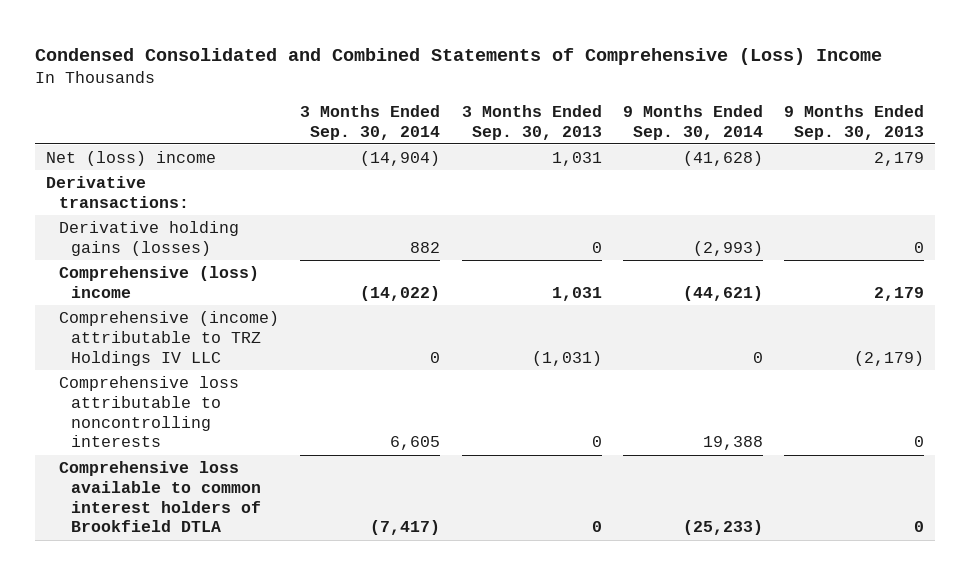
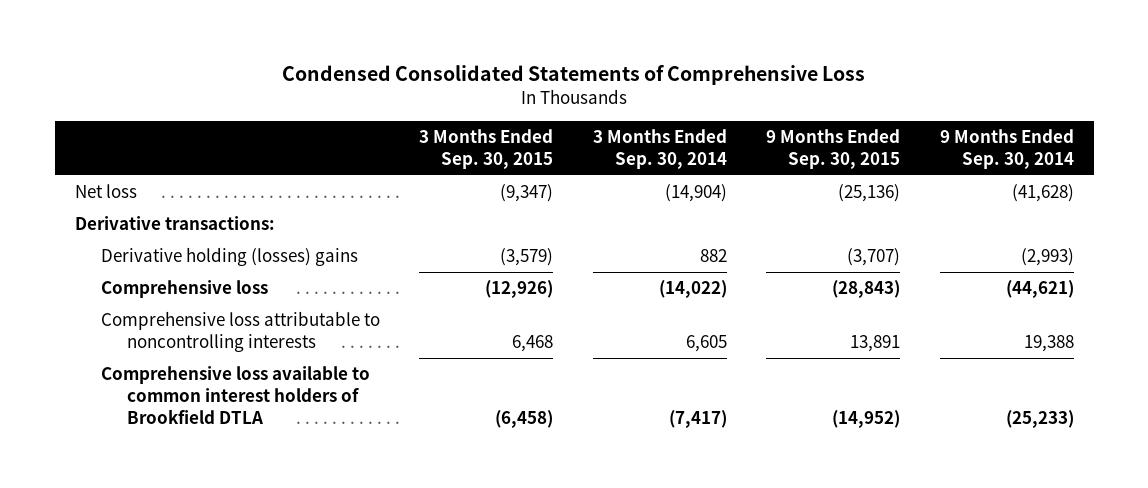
- Condensed Consolidated and Combined Statements of Comprehensive (Loss) Income
+ Condensed Consolidated Statements of Comprehensive Loss
- | 3 Months Ended Sep. 30, 2014 | 3 Months Ended Sep. 30, 2013 | 9 Months Ended Sep. 30, 2014 | 9 Months Ended Sep. 30, 2013
+ | 3 Months Ended Sep. 30, 2015 | 3 Months Ended Sep. 30, 2014 | 9 Months Ended Sep. 30, 2015 | 9 Months Ended Sep. 30, 2014
- Net (loss) income | (14,904) | 1,031 | (41,628) | 2,179
+ Net loss | (9,347) | (14,904) | (25,136) | (41,628)
- Derivative holding gains (losses) | 882 | 0 | (2,993) | 0
- Comprehensive (loss) income | (14,022) | 1,031 | (44,621) | 2,179
- Comprehensive (income) attributable to TRZ Holdings IV LLC | 0 | (1,031) | 0 | (2,179)
+ Derivative holding (losses) gains | (3,579) | 882 | (3,707) | (2,993)
+ Comprehensive loss | (12,926) | (14,022) | (28,843) | (44,621)

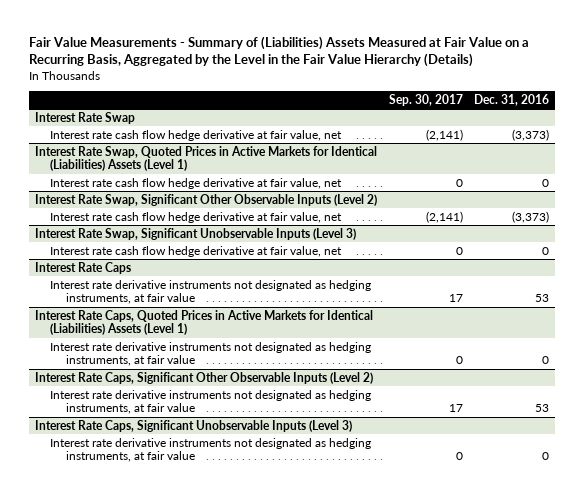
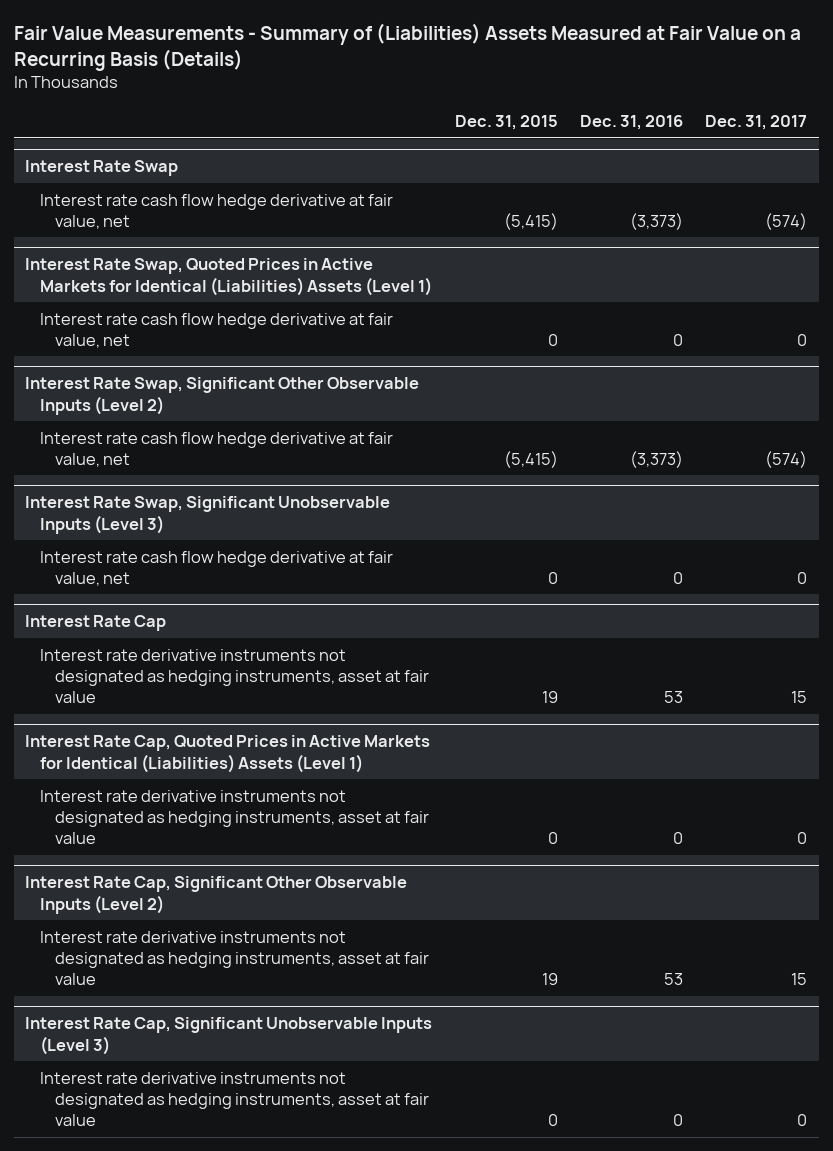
- Fair Value Measurements - Summary of (Liabilities) Assets Measured at Fair Value on a Recurring Basis, Aggregated by the Level in the Fair Value Hierarchy (Details)
+ Fair Value Measurements - Summary of (Liabilities) Assets Measured at Fair Value on a Recurring Basis (Details)
- | Sep. 30, 2017 | Dec. 31, 2016
+ | Dec. 31, 2015 | Dec. 31, 2016 | Dec. 31, 2017
- Interest Rate Caps
- Interest rate derivative instruments not designated as hedging instruments, at fair value | 17 | 53
- Interest Rate Caps, Quoted Prices in Active Markets for Identical (Liabilities) Assets (Level 1)
- Interest rate derivative instruments not designated as hedging instruments, at fair value | 0 | 0
- Interest Rate Caps, Significant Other Observable Inputs (Level 2)
- Interest rate derivative instruments not designated as hedging instruments, at fair value | 17 | 53
- Interest Rate Caps, Significant Unobservable Inputs (Level 3)
- Interest rate derivative instruments not designated as hedging instruments, at fair value | 0 | 0
+ Interest Rate Cap
+ Interest rate derivative instruments not designated as hedging instruments, asset at fair value | 19 | 53 | 15
+ Interest Rate Cap, Quoted Prices in Active Markets for Identical (Liabilities) Assets (Level 1)
+ Interest rate derivative instruments not designated as hedging instruments, asset at fair value | 0 | 0 | 0
+ Interest Rate Cap, Significant Other Observable Inputs (Level 2)
+ Interest rate derivative instruments not designated as hedging instruments, asset at fair value | 19 | 53 | 15
+ Interest Rate Cap, Significant Unobservable Inputs (Level 3)
+ Interest rate derivative instruments not designated as hedging instruments, asset at fair value | 0 | 0 | 0

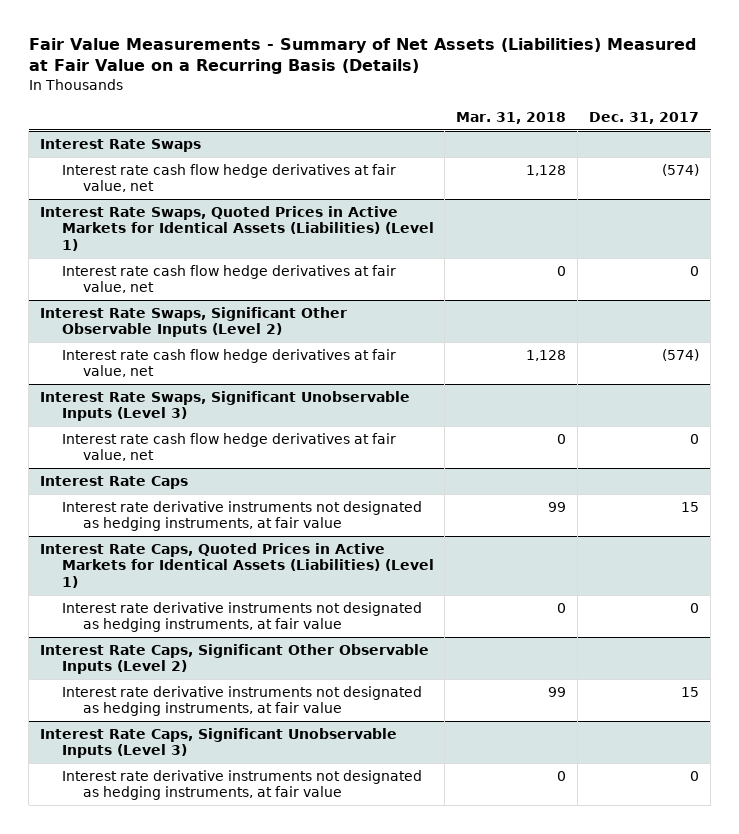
- Fair Value Measurements - Summary of (Liabilities) Assets Measured at Fair Value on a Recurring Basis (Details)
+ Fair Value Measurements - Summary of Net Assets (Liabilities) Measured at Fair Value on a Recurring Basis (Details)
- | Dec. 31, 2015 | Dec. 31, 2016 | Dec. 31, 2017
+ | Mar. 31, 2018 | Dec. 31, 2017
- Interest Rate Swap
- Interest rate cash flow hedge derivative at fair value, net | (5,415) | (3,373) | (574)
- Interest Rate Swap, Quoted Prices in Active Markets for Identical (Liabilities) Assets (Level 1)
- Interest rate cash flow hedge derivative at fair value, net | 0 | 0 | 0
- Interest Rate Swap, Significant Other Observable Inputs (Level 2)
- Interest rate cash flow hedge derivative at fair value, net | (5,415) | (3,373) | (574)
- Interest Rate Swap, Significant Unobservable Inputs (Level 3)
- Interest rate cash flow hedge derivative at fair value, net | 0 | 0 | 0
- Interest Rate Cap
- Interest rate derivative instruments not designated as hedging instruments, asset at fair value | 19 | 53 | 15
- Interest Rate Cap, Quoted Prices in Active Markets for Identical (Liabilities) Assets (Level 1)
- Interest rate derivative instruments not designated as hedging instruments, asset at fair value | 0 | 0 | 0
- Interest Rate Cap, Significant Other Observable Inputs (Level 2)
- Interest rate derivative instruments not designated as hedging instruments, asset at fair value | 19 | 53 | 15
- Interest Rate Cap, Significant Unobservable Inputs (Level 3)
- Interest rate derivative instruments not designated as hedging instruments, asset at fair value | 0 | 0 | 0
+ Interest Rate Swaps
+ Interest rate cash flow hedge derivatives at fair value, net | 1,128 | (574)
+ Interest Rate Swaps, Quoted Prices in Active Markets for Identical Assets (Liabilities) (Level 1)
+ Interest rate cash flow hedge derivatives at fair value, net | 0 | 0
+ Interest Rate Swaps, Significant Other Observable Inputs (Level 2)
+ Interest rate cash flow hedge derivatives at fair value, net | 1,128 | (574)
+ Interest Rate Swaps, Significant Unobservable Inputs (Level 3)
+ Interest rate cash flow hedge derivatives at fair value, net | 0 | 0
+ Interest Rate Caps
+ Interest rate derivative instruments not designated as hedging instruments, at fair value | 99 | 15
+ Interest Rate Caps, Quoted Prices in Active Markets for Identical Assets (Liabilities) (Level 1)
+ Interest rate derivative instruments not designated as hedging instruments, at fair value | 0 | 0
+ Interest Rate Caps, Significant Other Observable Inputs (Level 2)
+ Interest rate derivative instruments not designated as hedging instruments, at fair value | 99 | 15
+ Interest Rate Caps, Significant Unobservable Inputs (Level 3)
+ Interest rate derivative instruments not designated as hedging instruments, at fair value | 0 | 0

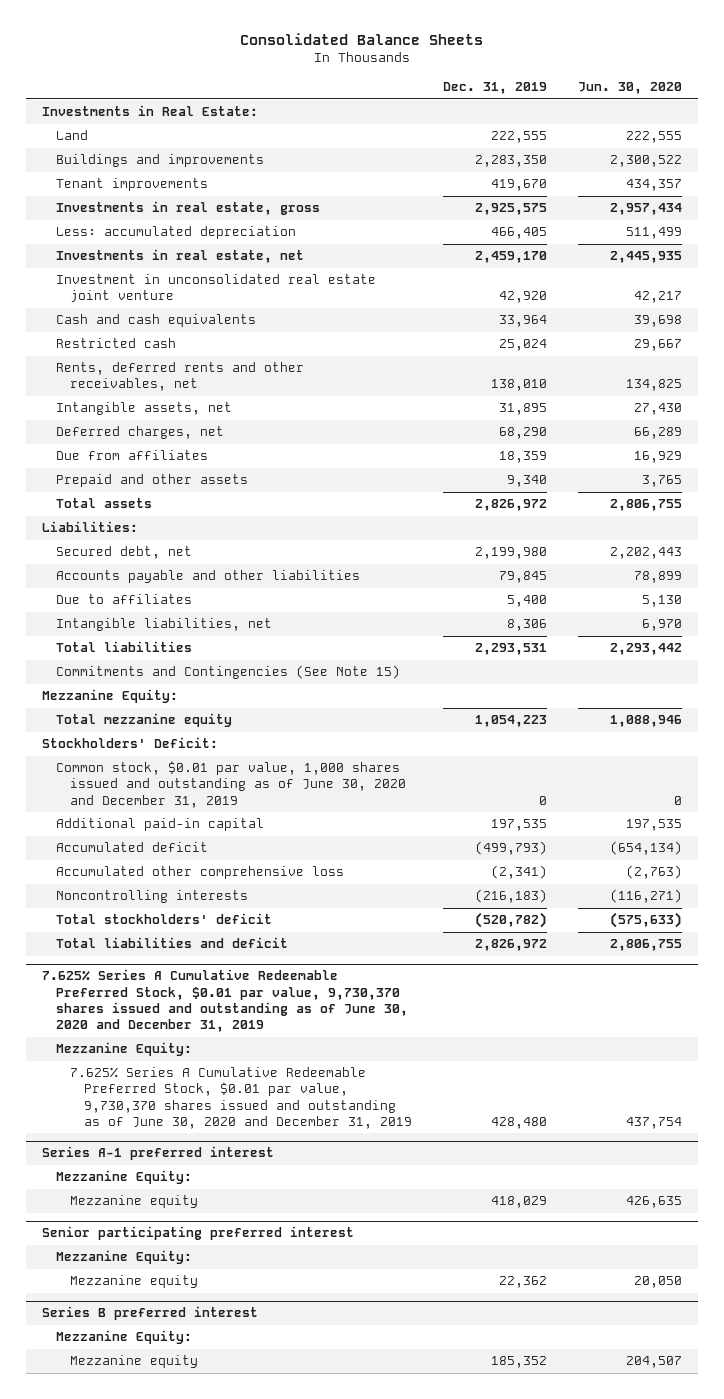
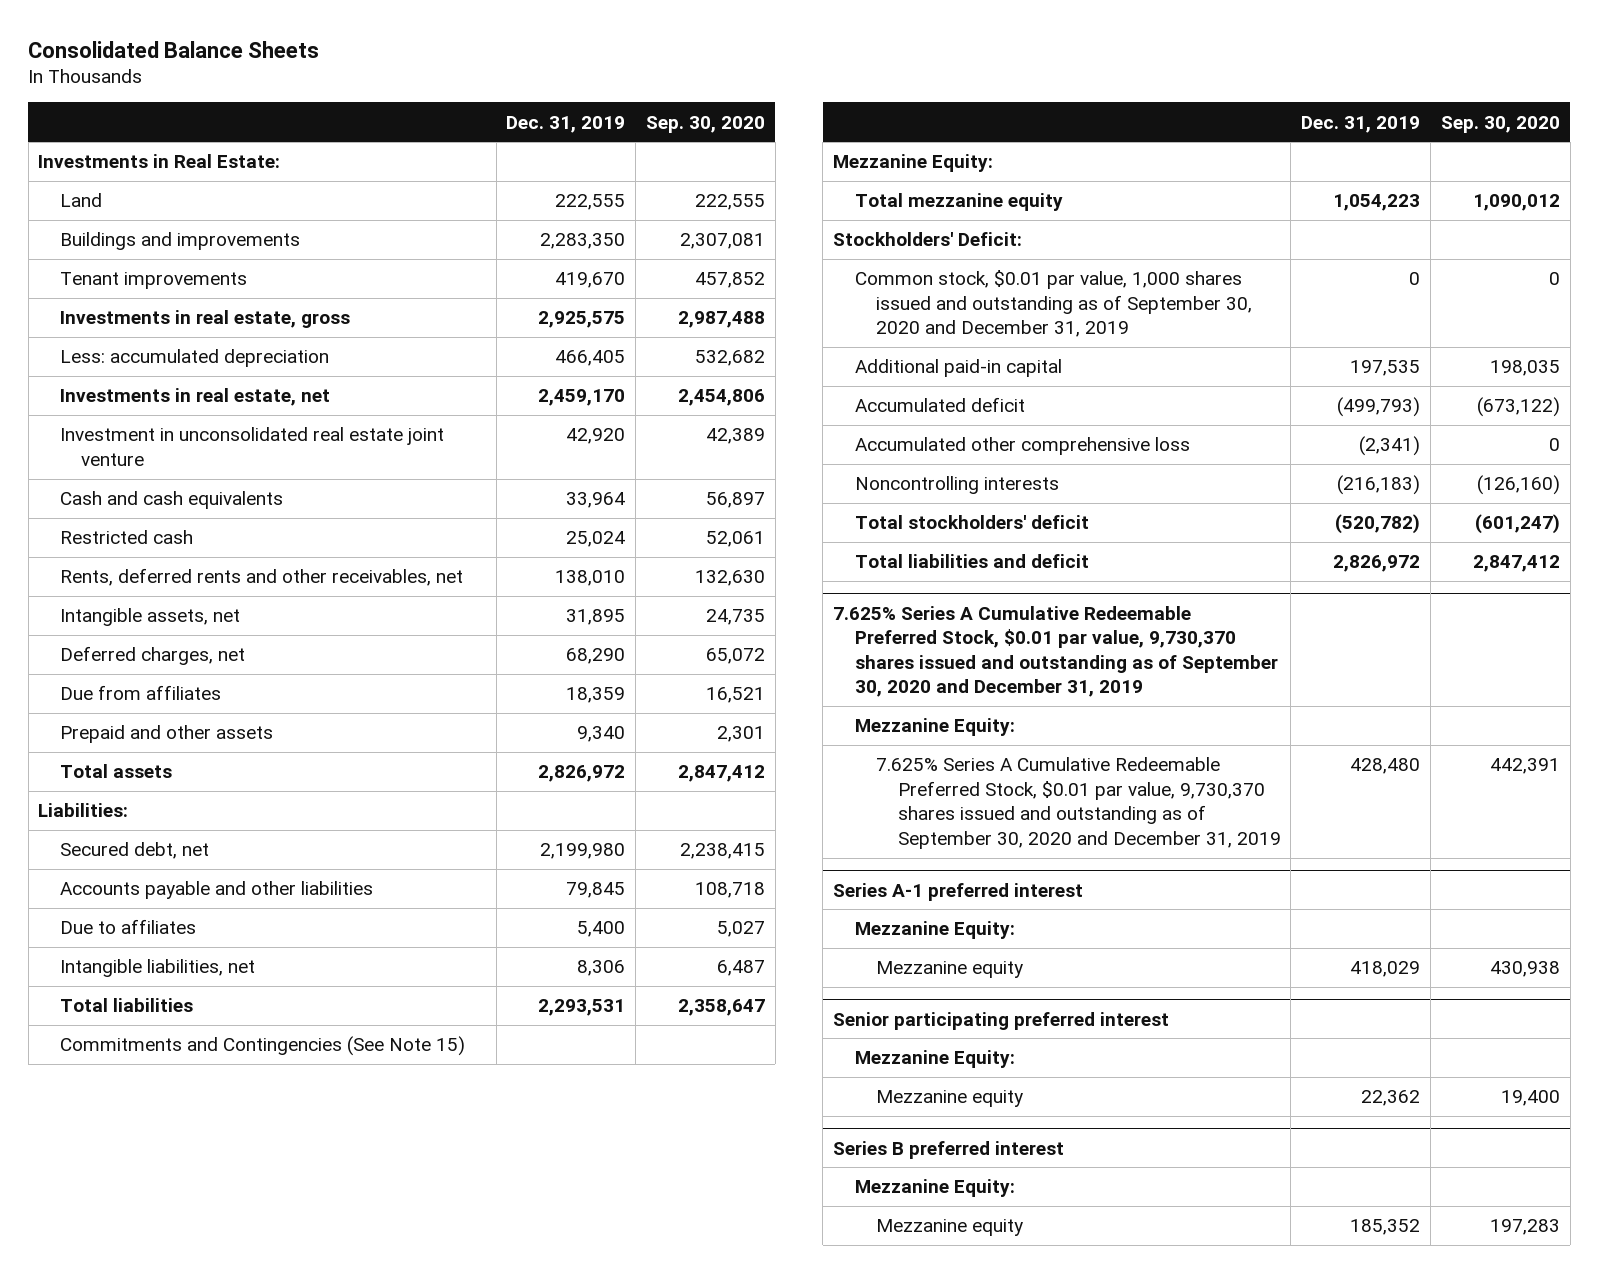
- | Dec. 31, 2019 | Jun. 30, 2020
+ | Dec. 31, 2019 | Sep. 30, 2020
- Common stock, $0.01 par value, 1,000 shares issued and outstanding as of June 30, 2020 and December 31, 2019 | 0 | 0
+ Common stock, $0.01 par value, 1,000 shares issued and outstanding as of September 30, 2020 and December 31, 2019 | 0 | 0
- 7.625% Series A Cumulative Redeemable Preferred Stock, $0.01 par value, 9,730,370 shares issued and outstanding as of June 30, 2020 and December 31, 2019
+ 7.625% Series A Cumulative Redeemable Preferred Stock, $0.01 par value, 9,730,370 shares issued and outstanding as of September 30, 2020 and December 31, 2019
- 7.625% Series A Cumulative Redeemable Preferred Stock, $0.01 par value, 9,730,370 shares issued and outstanding as of June 30, 2020 and December 31, 2019 | 428,480 | 437,754
+ 7.625% Series A Cumulative Redeemable Preferred Stock, $0.01 par value, 9,730,370 shares issued and outstanding as of September 30, 2020 and December 31, 2019 | 428,480 | 442,391

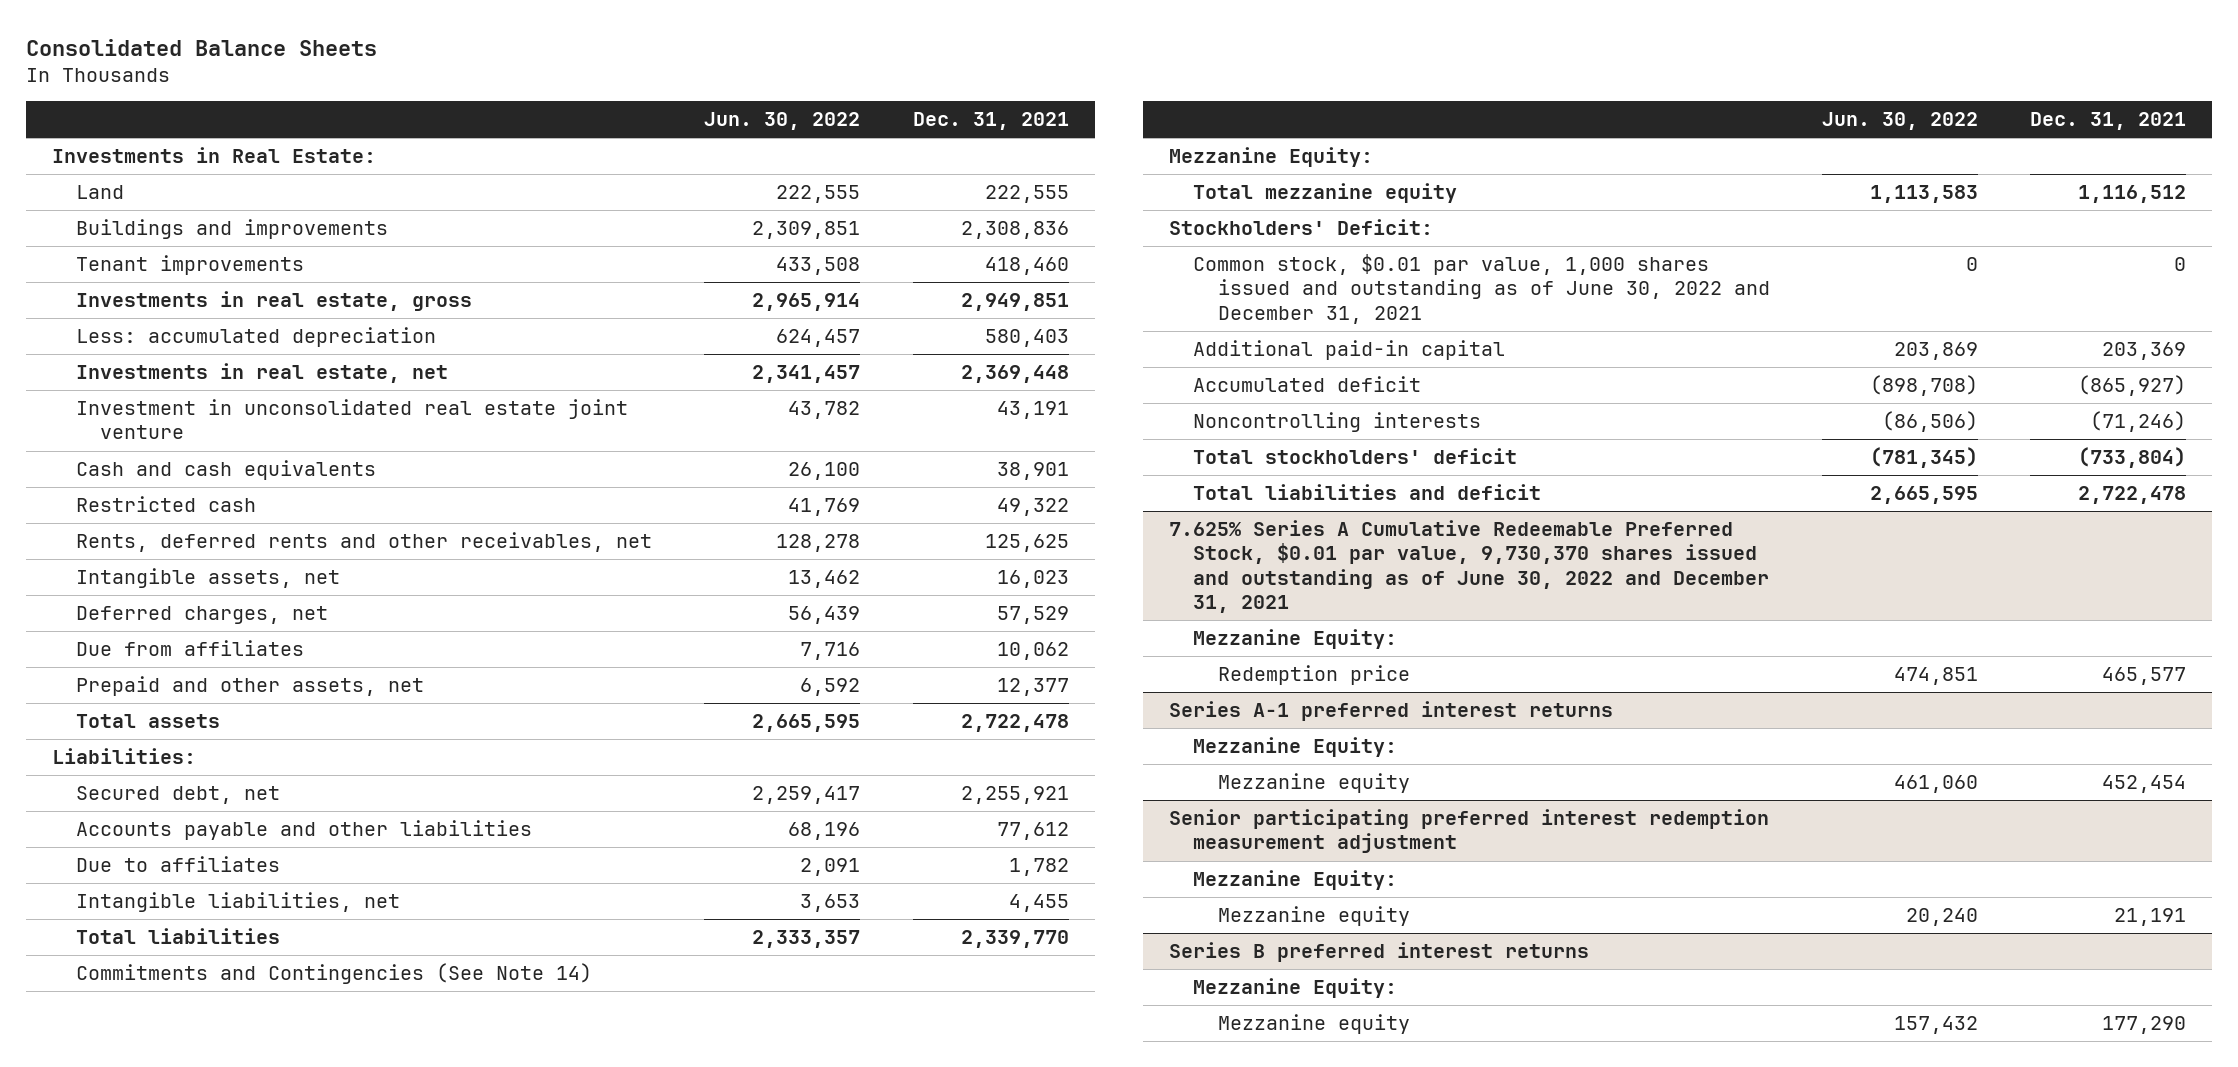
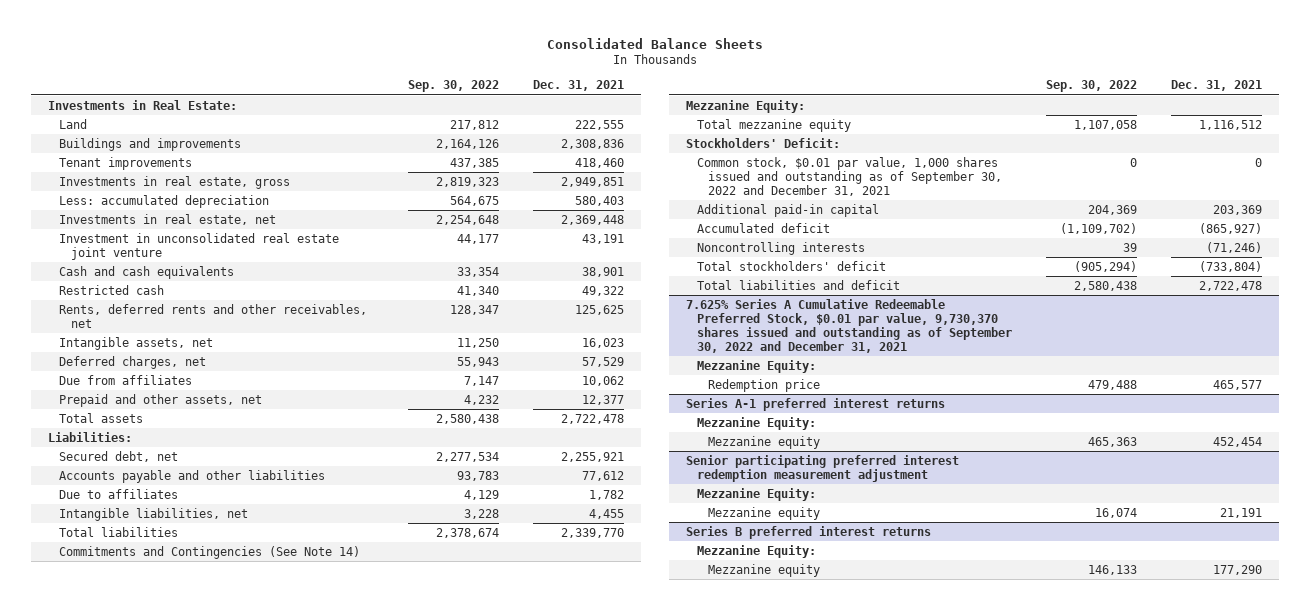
- | Jun. 30, 2022 | Dec. 31, 2021
+ | Sep. 30, 2022 | Dec. 31, 2021
- Common stock, $0.01 par value, 1,000 shares issued and outstanding as of June 30, 2022 and December 31, 2021 | 0 | 0
+ Common stock, $0.01 par value, 1,000 shares issued and outstanding as of September 30, 2022 and December 31, 2021 | 0 | 0
- 7.625% Series A Cumulative Redeemable Preferred Stock, $0.01 par value, 9,730,370 shares issued and outstanding as of June 30, 2022 and December 31, 2021
+ 7.625% Series A Cumulative Redeemable Preferred Stock, $0.01 par value, 9,730,370 shares issued and outstanding as of September 30, 2022 and December 31, 2021

